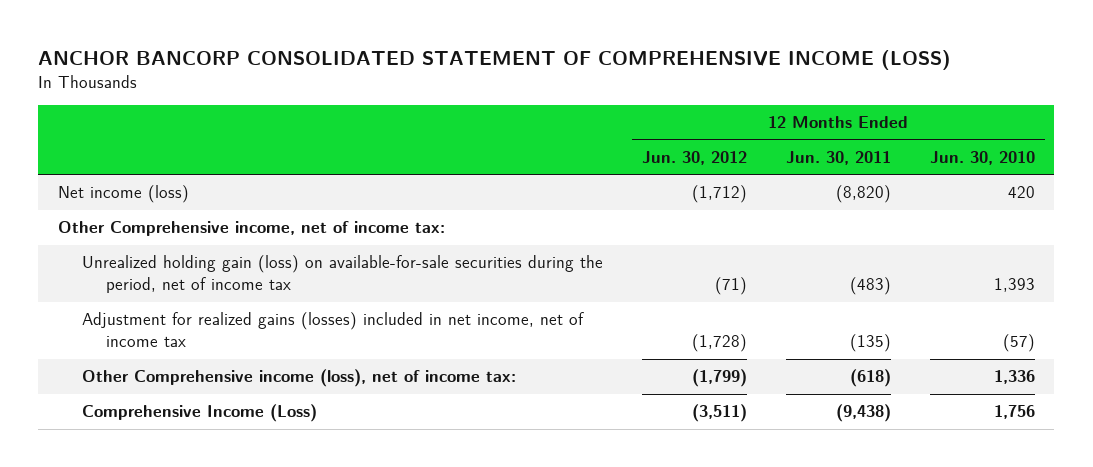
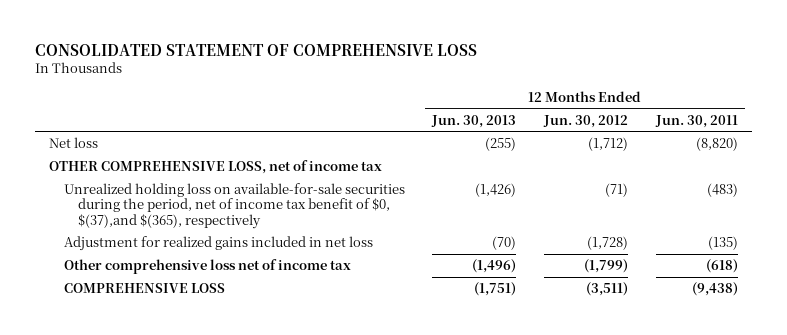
- ANCHOR BANCORP CONSOLIDATED STATEMENT OF COMPREHENSIVE INCOME (LOSS)
+ CONSOLIDATED STATEMENT OF COMPREHENSIVE LOSS
- | 12 Months Ended Jun. 30, 2012 | 12 Months Ended Jun. 30, 2011 | 12 Months Ended Jun. 30, 2010
+ | 12 Months Ended Jun. 30, 2013 | 12 Months Ended Jun. 30, 2012 | 12 Months Ended Jun. 30, 2011
- Net income (loss) | (1,712) | (8,820) | 420
- Other Comprehensive income, net of income tax:
- Unrealized holding gain (loss) on available-for-sale securities during the period, net of income tax | (71) | (483) | 1,393
- Adjustment for realized gains (losses) included in net income, net of income tax | (1,728) | (135) | (57)
- Other Comprehensive income (loss), net of income tax: | (1,799) | (618) | 1,336
- Comprehensive Income (Loss) | (3,511) | (9,438) | 1,756
+ Net loss | (255) | (1,712) | (8,820)
+ OTHER COMPREHENSIVE LOSS, net of income tax
+ Unrealized holding loss on available-for-sale securities during the period, net of income tax benefit of $0, $(37),and $(365), respectively | (1,426) | (71) | (483)
+ Adjustment for realized gains included in net loss | (70) | (1,728) | (135)
+ Other comprehensive loss net of income tax | (1,496) | (1,799) | (618)
+ COMPREHENSIVE LOSS | (1,751) | (3,511) | (9,438)

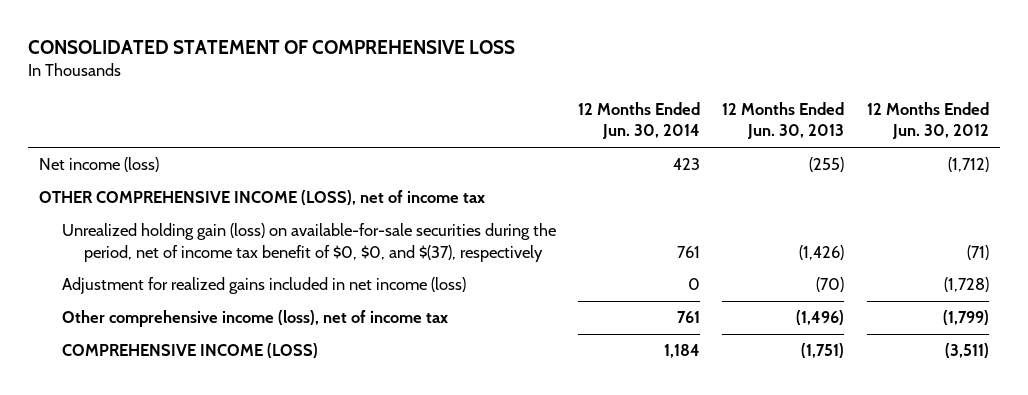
- | 12 Months Ended Jun. 30, 2013 | 12 Months Ended Jun. 30, 2012 | 12 Months Ended Jun. 30, 2011
+ | 12 Months Ended Jun. 30, 2014 | 12 Months Ended Jun. 30, 2013 | 12 Months Ended Jun. 30, 2012
- Net loss | (255) | (1,712) | (8,820)
- OTHER COMPREHENSIVE LOSS, net of income tax
- Unrealized holding loss on available-for-sale securities during the period, net of income tax benefit of $0, $(37),and $(365), respectively | (1,426) | (71) | (483)
- Adjustment for realized gains included in net loss | (70) | (1,728) | (135)
- Other comprehensive loss net of income tax | (1,496) | (1,799) | (618)
- COMPREHENSIVE LOSS | (1,751) | (3,511) | (9,438)
+ Net income (loss) | 423 | (255) | (1,712)
+ OTHER COMPREHENSIVE INCOME (LOSS), net of income tax
+ Unrealized holding gain (loss) on available-for-sale securities during the period, net of income tax benefit of $0, $0, and $(37), respectively | 761 | (1,426) | (71)
+ Adjustment for realized gains included in net income (loss) | 0 | (70) | (1,728)
+ Other comprehensive income (loss), net of income tax | 761 | (1,496) | (1,799)
+ COMPREHENSIVE INCOME (LOSS) | 1,184 | (1,751) | (3,511)

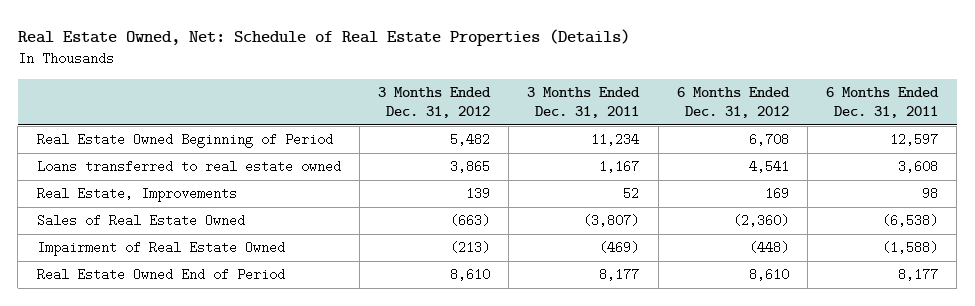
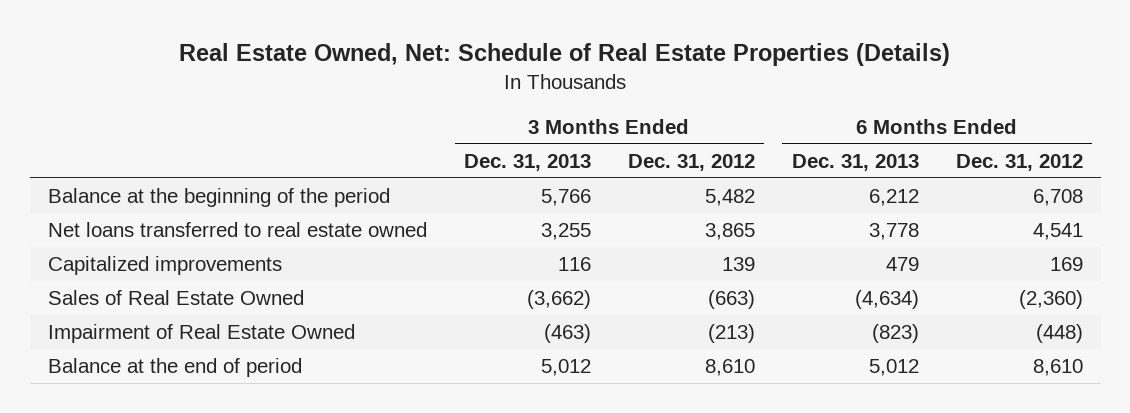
- | 3 Months Ended Dec. 31, 2012 | 3 Months Ended Dec. 31, 2011 | 6 Months Ended Dec. 31, 2012 | 6 Months Ended Dec. 31, 2011
+ | 3 Months Ended Dec. 31, 2013 | 3 Months Ended Dec. 31, 2012 | 6 Months Ended Dec. 31, 2013 | 6 Months Ended Dec. 31, 2012
- Real Estate Owned Beginning of Period | 5,482 | 11,234 | 6,708 | 12,597
- Loans transferred to real estate owned | 3,865 | 1,167 | 4,541 | 3,608
- Real Estate, Improvements | 139 | 52 | 169 | 98
+ Balance at the beginning of the period | 5,766 | 5,482 | 6,212 | 6,708
+ Net loans transferred to real estate owned | 3,255 | 3,865 | 3,778 | 4,541
+ Capitalized improvements | 116 | 139 | 479 | 169
- Real Estate Owned End of Period | 8,610 | 8,177 | 8,610 | 8,177
+ Balance at the end of period | 5,012 | 8,610 | 5,012 | 8,610

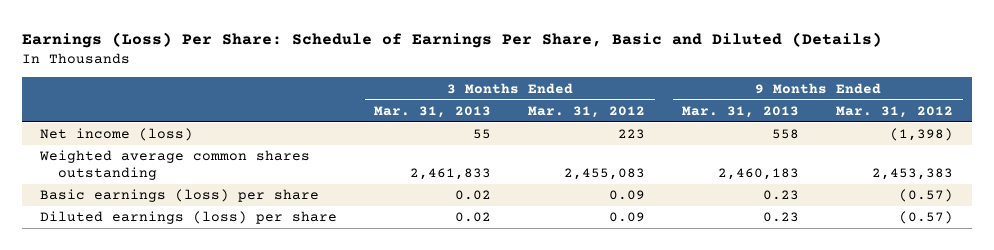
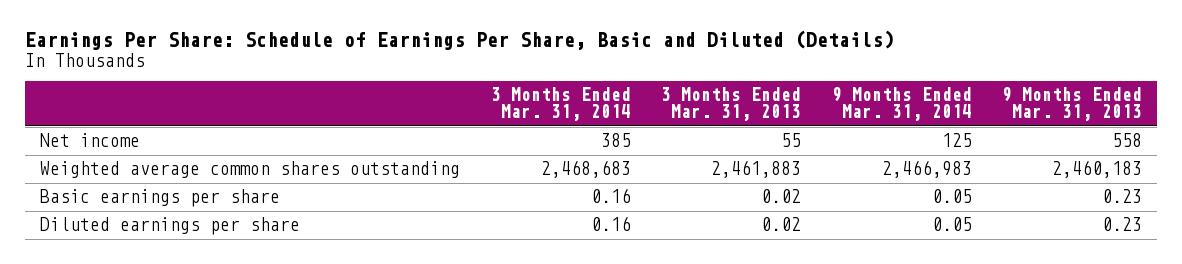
- Earnings (Loss) Per Share: Schedule of Earnings Per Share, Basic and Diluted (Details)
+ Earnings Per Share: Schedule of Earnings Per Share, Basic and Diluted (Details)
- | 3 Months Ended Mar. 31, 2013 | 3 Months Ended Mar. 31, 2012 | 9 Months Ended Mar. 31, 2013 | 9 Months Ended Mar. 31, 2012
+ | 3 Months Ended Mar. 31, 2014 | 3 Months Ended Mar. 31, 2013 | 9 Months Ended Mar. 31, 2014 | 9 Months Ended Mar. 31, 2013
- Net income (loss) | 55 | 223 | 558 | (1,398)
- Weighted average common shares outstanding | 2,461,833 | 2,455,083 | 2,460,183 | 2,453,383
- Basic earnings (loss) per share | 0.02 | 0.09 | 0.23 | (0.57)
- Diluted earnings (loss) per share | 0.02 | 0.09 | 0.23 | (0.57)
+ Net income | 385 | 55 | 125 | 558
+ Weighted average common shares outstanding | 2,468,683 | 2,461,883 | 2,466,983 | 2,460,183
+ Basic earnings per share | 0.16 | 0.02 | 0.05 | 0.23
+ Diluted earnings per share | 0.16 | 0.02 | 0.05 | 0.23

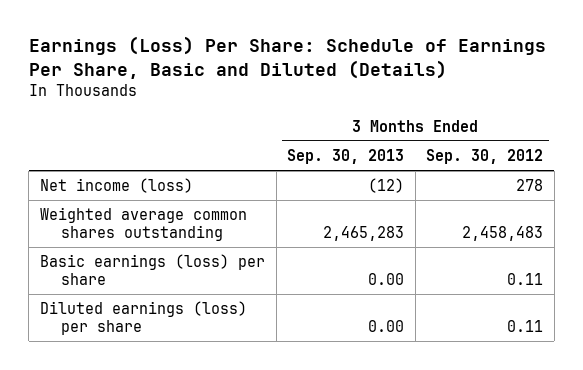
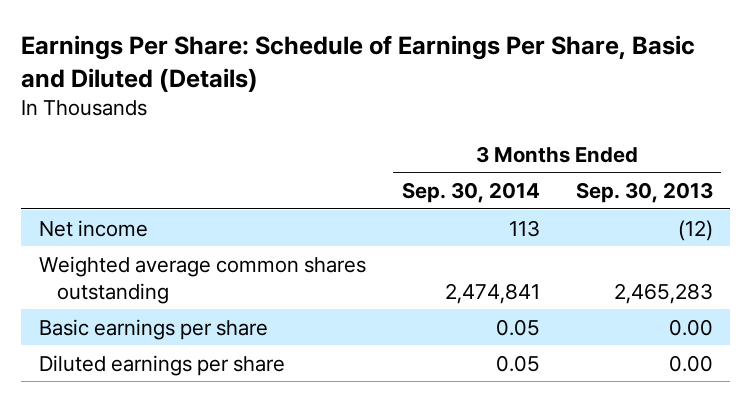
- Earnings (Loss) Per Share: Schedule of Earnings Per Share, Basic and Diluted (Details)
+ Earnings Per Share: Schedule of Earnings Per Share, Basic and Diluted (Details)
- | 3 Months Ended Sep. 30, 2013 | 3 Months Ended Sep. 30, 2012
+ | 3 Months Ended Sep. 30, 2014 | 3 Months Ended Sep. 30, 2013
- Net income (loss) | (12) | 278
+ Net income | 113 | (12)
- Basic earnings (loss) per share | 0.00 | 0.11
- Diluted earnings (loss) per share | 0.00 | 0.11
+ Basic earnings per share | 0.05 | 0.00
+ Diluted earnings per share | 0.05 | 0.00

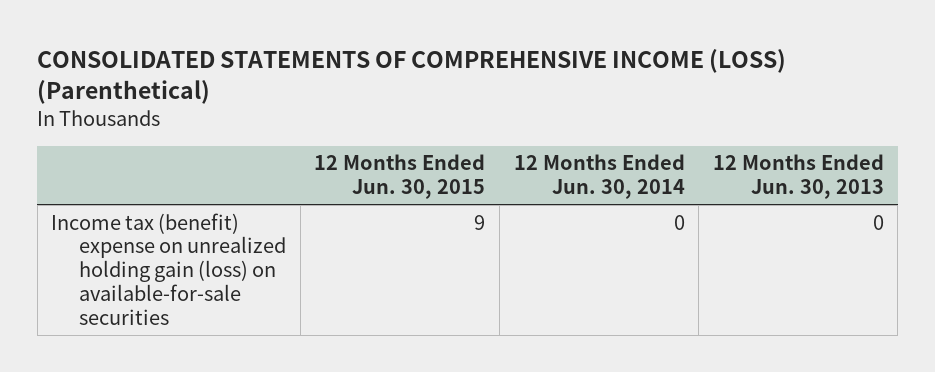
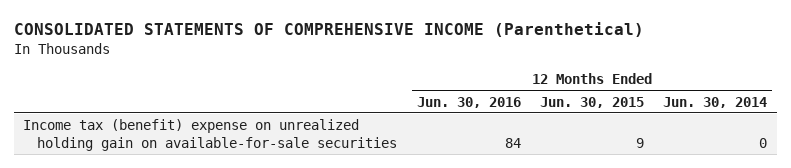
- CONSOLIDATED STATEMENTS OF COMPREHENSIVE INCOME (LOSS) (Parenthetical)
+ CONSOLIDATED STATEMENTS OF COMPREHENSIVE INCOME (Parenthetical)
- | 12 Months Ended Jun. 30, 2015 | 12 Months Ended Jun. 30, 2014 | 12 Months Ended Jun. 30, 2013
+ | 12 Months Ended Jun. 30, 2016 | 12 Months Ended Jun. 30, 2015 | 12 Months Ended Jun. 30, 2014
- Income tax (benefit) expense on unrealized holding gain (loss) on available-for-sale securities | 9 | 0 | 0
+ Income tax (benefit) expense on unrealized holding gain on available-for-sale securities | 84 | 9 | 0

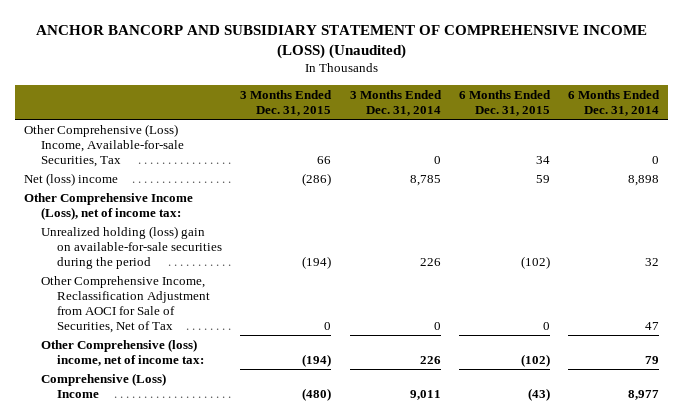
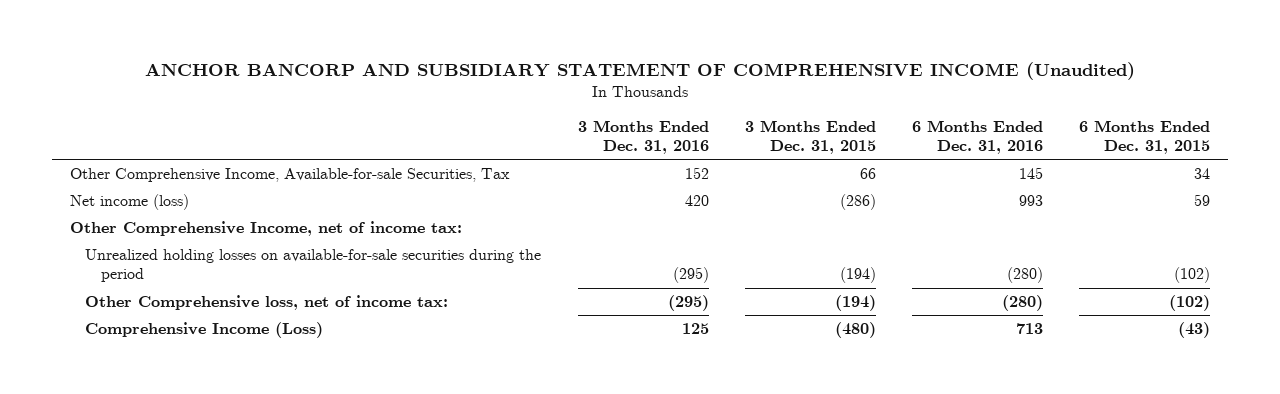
- ANCHOR BANCORP AND SUBSIDIARY STATEMENT OF COMPREHENSIVE INCOME (LOSS) (Unaudited)
+ ANCHOR BANCORP AND SUBSIDIARY STATEMENT OF COMPREHENSIVE INCOME (Unaudited)
- | 3 Months Ended Dec. 31, 2015 | 3 Months Ended Dec. 31, 2014 | 6 Months Ended Dec. 31, 2015 | 6 Months Ended Dec. 31, 2014
+ | 3 Months Ended Dec. 31, 2016 | 3 Months Ended Dec. 31, 2015 | 6 Months Ended Dec. 31, 2016 | 6 Months Ended Dec. 31, 2015
- Other Comprehensive (Loss) Income, Available-for-sale Securities, Tax | 66 | 0 | 34 | 0
- Net (loss) income | (286) | 8,785 | 59 | 8,898
- Other Comprehensive Income (Loss), net of income tax:
- Unrealized holding (loss) gain on available-for-sale securities during the period | (194) | 226 | (102) | 32
- Other Comprehensive Income, Reclassification Adjustment from AOCI for Sale of Securities, Net of Tax | 0 | 0 | 0 | 47
- Other Comprehensive (loss) income, net of income tax: | (194) | 226 | (102) | 79
- Comprehensive (Loss) Income | (480) | 9,011 | (43) | 8,977
+ Other Comprehensive Income, Available-for-sale Securities, Tax | 152 | 66 | 145 | 34
+ Net income (loss) | 420 | (286) | 993 | 59
+ Other Comprehensive Income, net of income tax:
+ Unrealized holding losses on available-for-sale securities during the period | (295) | (194) | (280) | (102)
+ Other Comprehensive loss, net of income tax: | (295) | (194) | (280) | (102)
+ Comprehensive Income (Loss) | 125 | (480) | 713 | (43)

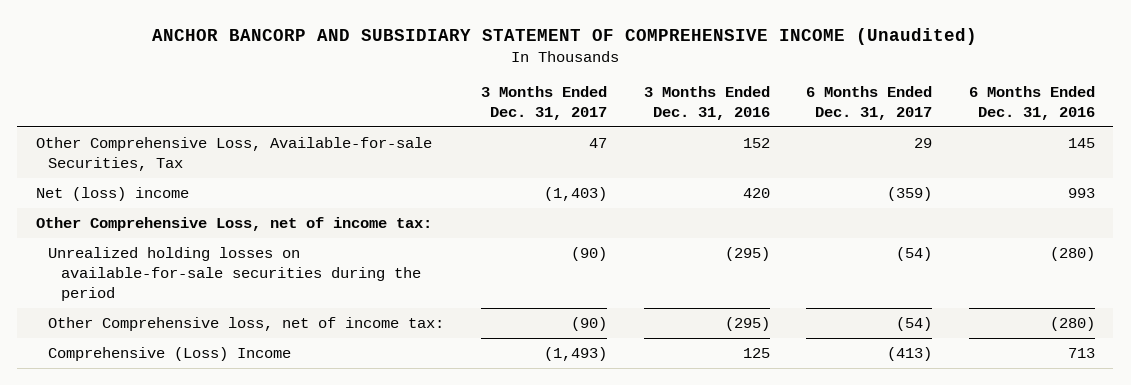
- | 3 Months Ended Dec. 31, 2016 | 3 Months Ended Dec. 31, 2015 | 6 Months Ended Dec. 31, 2016 | 6 Months Ended Dec. 31, 2015
+ | 3 Months Ended Dec. 31, 2017 | 3 Months Ended Dec. 31, 2016 | 6 Months Ended Dec. 31, 2017 | 6 Months Ended Dec. 31, 2016
- Other Comprehensive Income, Available-for-sale Securities, Tax | 152 | 66 | 145 | 34
- Net income (loss) | 420 | (286) | 993 | 59
- Other Comprehensive Income, net of income tax:
+ Other Comprehensive Loss, Available-for-sale Securities, Tax | 47 | 152 | 29 | 145
+ Net (loss) income | (1,403) | 420 | (359) | 993
+ Other Comprehensive Loss, net of income tax:
- Comprehensive Income (Loss) | 125 | (480) | 713 | (43)
+ Comprehensive (Loss) Income | (1,493) | 125 | (413) | 713

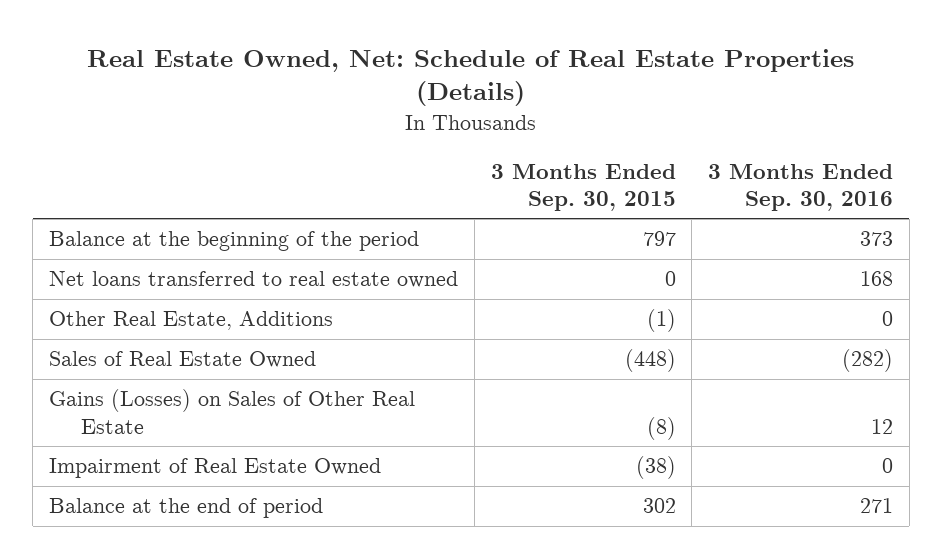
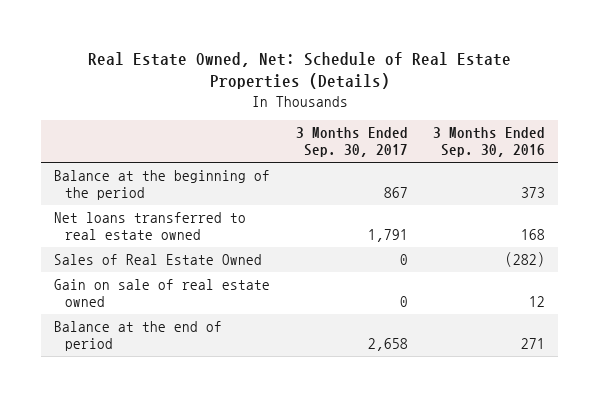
- | 3 Months Ended Sep. 30, 2015 | 3 Months Ended Sep. 30, 2016
+ | 3 Months Ended Sep. 30, 2017 | 3 Months Ended Sep. 30, 2016
- Other Real Estate, Additions | (1) | 0
- Gains (Losses) on Sales of Other Real Estate | (8) | 12
- Impairment of Real Estate Owned | (38) | 0
+ Gain on sale of real estate owned | 0 | 12

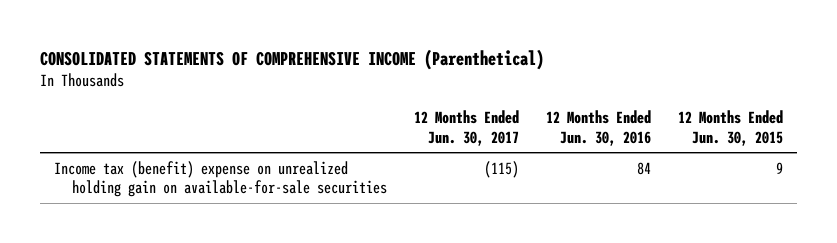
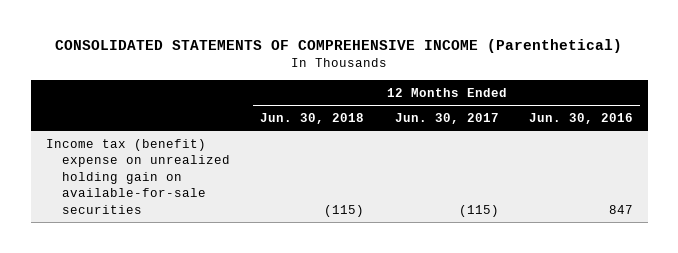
- | 12 Months Ended Jun. 30, 2017 | 12 Months Ended Jun. 30, 2016 | 12 Months Ended Jun. 30, 2015
+ | 12 Months Ended Jun. 30, 2018 | 12 Months Ended Jun. 30, 2017 | 12 Months Ended Jun. 30, 2016
- Income tax (benefit) expense on unrealized holding gain on available-for-sale securities | (115) | 84 | 9
+ Income tax (benefit) expense on unrealized holding gain on available-for-sale securities | (115) | (115) | 847

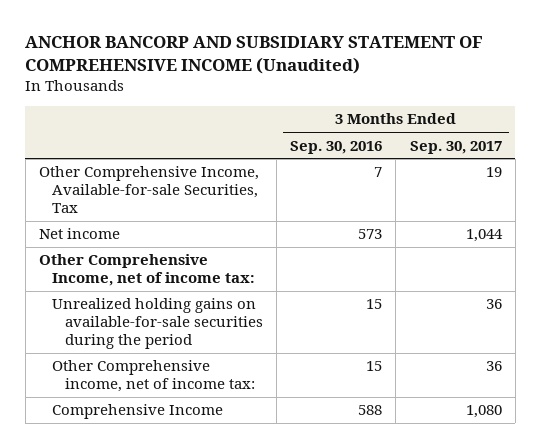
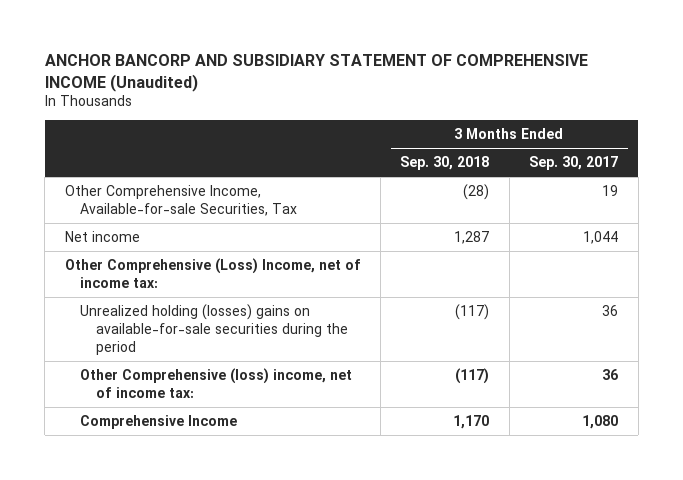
- | 3 Months Ended Sep. 30, 2016 | 3 Months Ended Sep. 30, 2017
+ | 3 Months Ended Sep. 30, 2018 | 3 Months Ended Sep. 30, 2017
- Other Comprehensive Income, net of income tax:
- Unrealized holding gains on available-for-sale securities during the period | 15 | 36
- Other Comprehensive income, net of income tax: | 15 | 36
+ Other Comprehensive (Loss) Income, net of income tax:
+ Unrealized holding (losses) gains on available-for-sale securities during the period | (117) | 36
+ Other Comprehensive (loss) income, net of income tax: | (117) | 36

